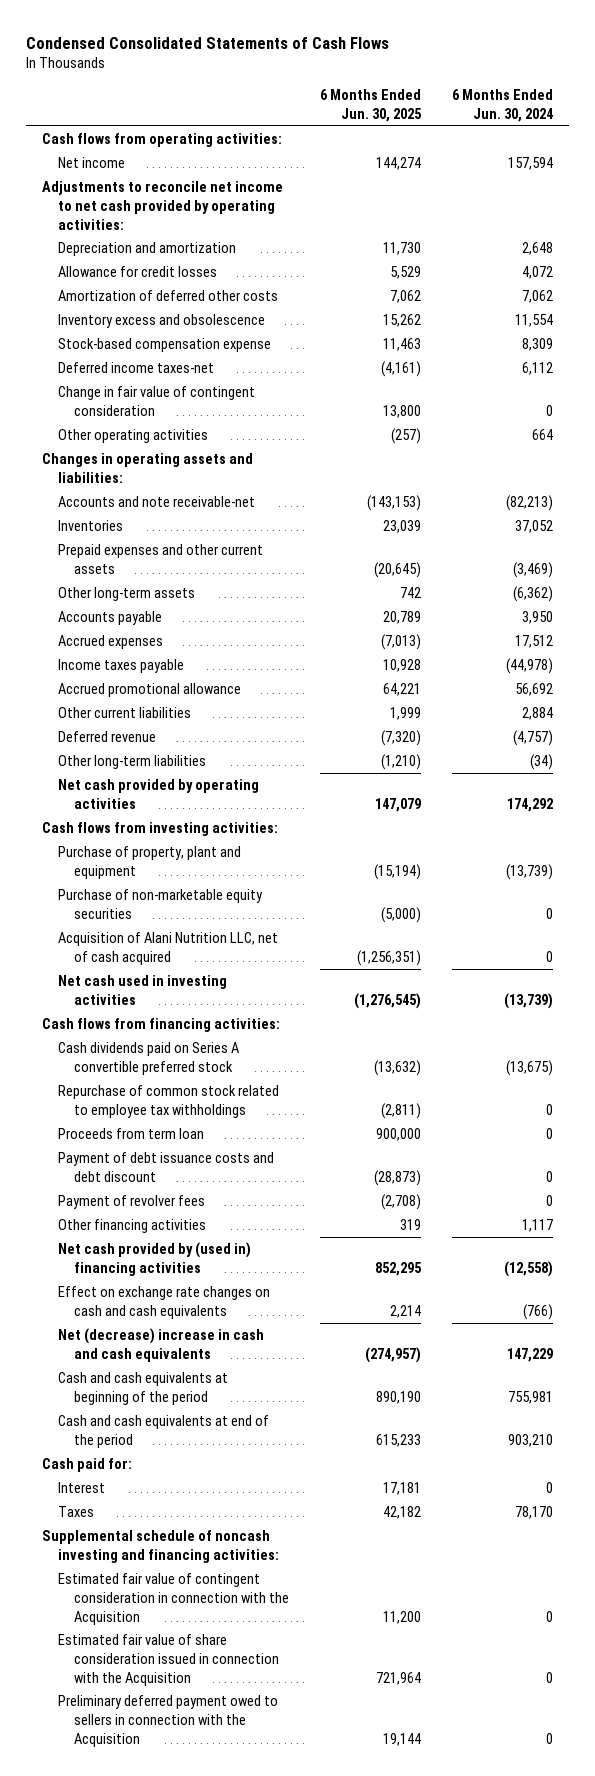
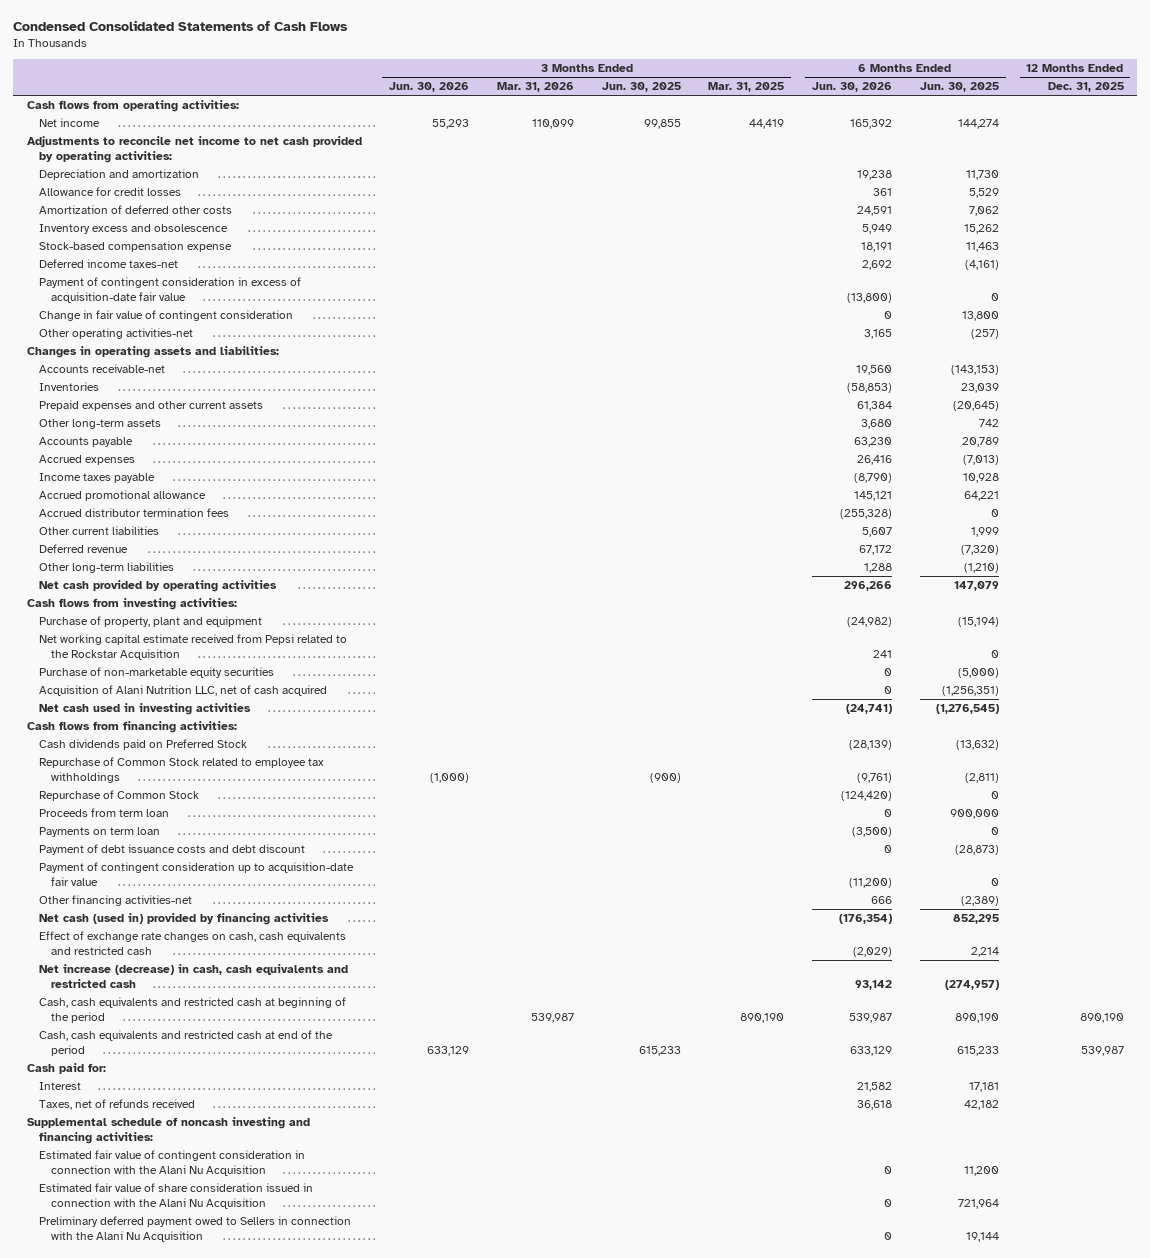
- | 6 Months Ended Jun. 30, 2025 | 6 Months Ended Jun. 30, 2024
+ | 3 Months Ended Jun. 30, 2026 | 3 Months Ended Mar. 31, 2026 | 3 Months Ended Jun. 30, 2025 | 3 Months Ended Mar. 31, 2025 | 6 Months Ended Jun. 30, 2026 | 6 Months Ended Jun. 30, 2025 | 12 Months Ended Dec. 31, 2025
+ Payment of contingent consideration in excess of acquisition-date fair value | | | | | (13,800) | 0 |
- Other operating activities | (257) | 664
+ Other operating activities-net | | | | | 3,165 | (257) |
- Accounts and note receivable-net | (143,153) | (82,213)
+ Accounts receivable-net | | | | | 19,560 | (143,153) |
+ Accrued distributor termination fees | | | | | (255,328) | 0 |
+ Net working capital estimate received from Pepsi related to the Rockstar Acquisition | | | | | 241 | 0 |
- Cash dividends paid on Series A convertible preferred stock | (13,632) | (13,675)
- Repurchase of common stock related to employee tax withholdings | (2,811) | 0
+ Cash dividends paid on Preferred Stock | | | | | (28,139) | (13,632) |
+ Repurchase of Common Stock related to employee tax withholdings | (1,000) | | (900) | | (9,761) | (2,811) |
+ Repurchase of Common Stock | | | | | (124,420) | 0 |
+ Payments on term loan | | | | | (3,500) | 0 |
- Payment of revolver fees | (2,708) | 0
- Other financing activities | 319 | 1,117
- Net cash provided by (used in) financing activities | 852,295 | (12,558)
- Effect on exchange rate changes on cash and cash equivalents | 2,214 | (766)
- Net (decrease) increase in cash and cash equivalents | (274,957) | 147,229
- Cash and cash equivalents at beginning of the period | 890,190 | 755,981
- Cash and cash equivalents at end of the period | 615,233 | 903,210
+ Payment of contingent consideration up to acquisition-date fair value | | | | | (11,200) | 0 |
+ Other financing activities-net | | | | | 666 | (2,389) |
+ Net cash (used in) provided by financing activities | | | | | (176,354) | 852,295 |
+ Effect of exchange rate changes on cash, cash equivalents and restricted cash | | | | | (2,029) | 2,214 |
+ Net increase (decrease) in cash, cash equivalents and restricted cash | | | | | 93,142 | (274,957) |
+ Cash, cash equivalents and restricted cash at beginning of the period | | 539,987 | | 890,190 | 539,987 | 890,190 | 890,190
+ Cash, cash equivalents and restricted cash at end of the period | 633,129 | | 615,233 | | 633,129 | 615,233 | 539,987
- Taxes | 42,182 | 78,170
+ Taxes, net of refunds received | | | | | 36,618 | 42,182 |
- Estimated fair value of contingent consideration in connection with the Acquisition | 11,200 | 0
- Estimated fair value of share consideration issued in connection with the Acquisition | 721,964 | 0
- Preliminary deferred payment owed to sellers in connection with the Acquisition | 19,144 | 0
+ Estimated fair value of contingent consideration in connection with the Alani Nu Acquisition | | | | | 0 | 11,200 |
+ Estimated fair value of share consideration issued in connection with the Alani Nu Acquisition | | | | | 0 | 721,964 |
+ Preliminary deferred payment owed to Sellers in connection with the Alani Nu Acquisition | | | | | 0 | 19,144 |

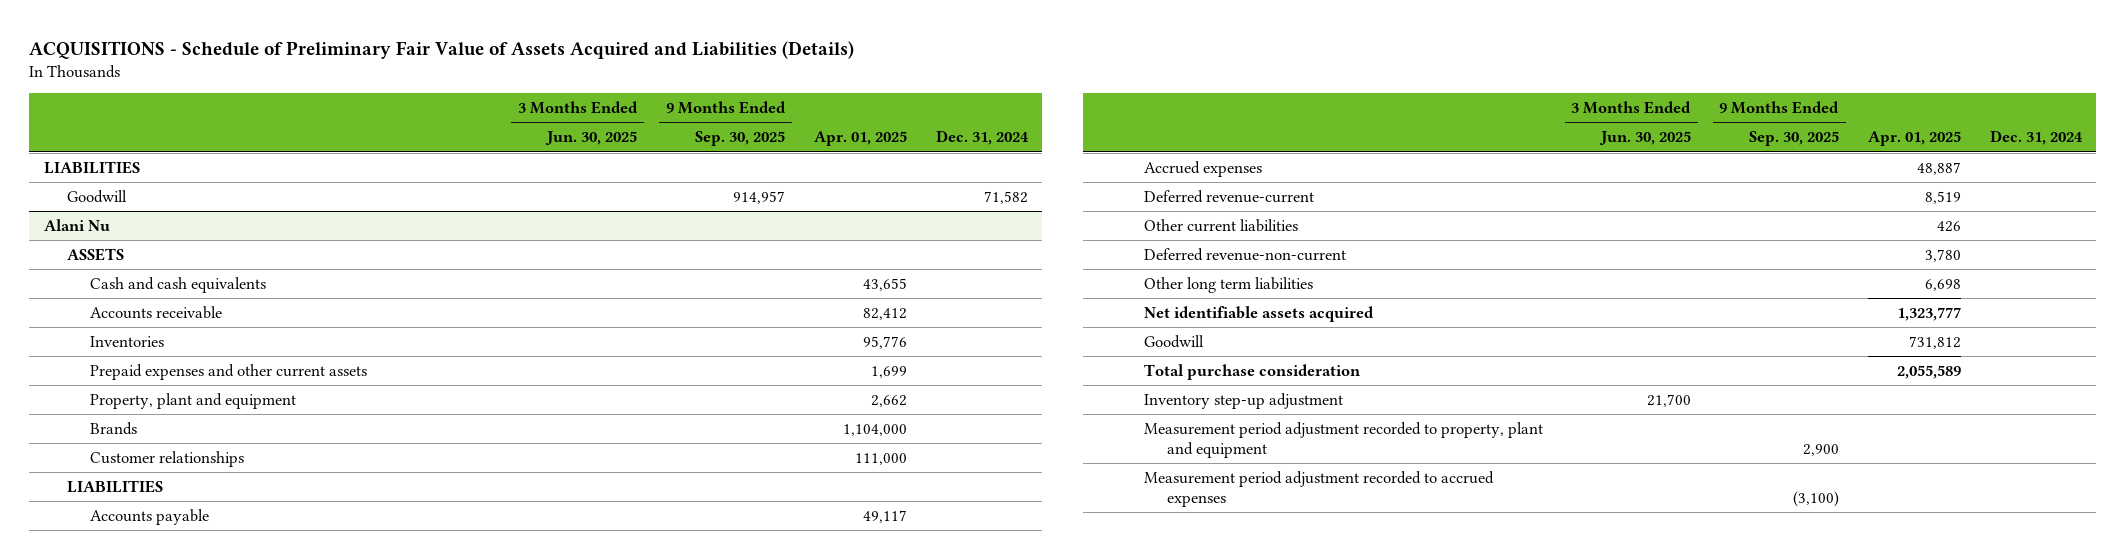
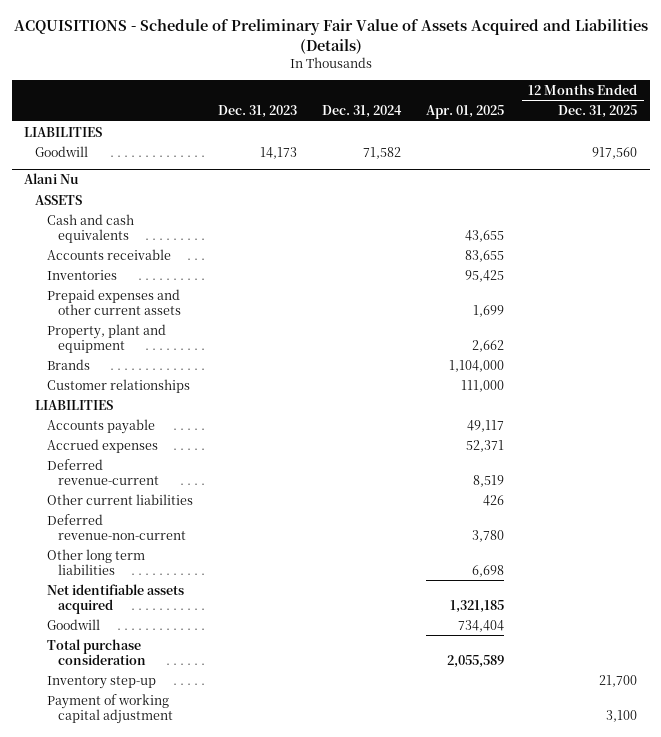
- | 3 Months Ended Jun. 30, 2025 | 9 Months Ended Sep. 30, 2025 | Apr. 01, 2025 | Dec. 31, 2024
+ | Dec. 31, 2023 | Dec. 31, 2024 | Apr. 01, 2025 | 12 Months Ended Dec. 31, 2025
@ Alani Nu
- Accounts receivable | | | 82,412 |
- Inventories | | | 95,776 |
+ Accounts receivable | | | 83,655 |
+ Inventories | | | 95,425 |
- Accrued expenses | | | 48,887 |
+ Accrued expenses | | | 52,371 |
- Net identifiable assets acquired | | | 1,323,777 |
- Goodwill | | | 731,812 |
+ Net identifiable assets acquired | | | 1,321,185 |
+ Goodwill | | | 734,404 |
- Inventory step-up adjustment | 21,700 | | |
- Measurement period adjustment recorded to property, plant and equipment | | 2,900 | |
- Measurement period adjustment recorded to accrued expenses | | (3,100) | |
+ Inventory step-up | | | | 21,700
+ Payment of working capital adjustment | | | | 3,100

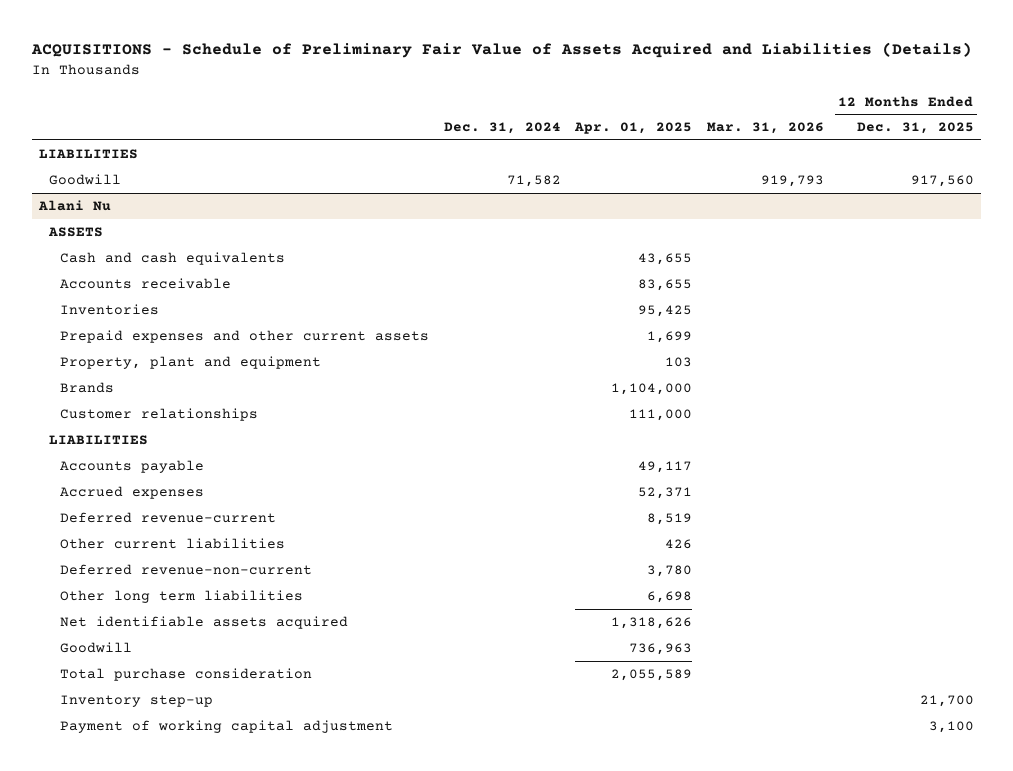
- | Dec. 31, 2023 | Dec. 31, 2024 | Apr. 01, 2025 | 12 Months Ended Dec. 31, 2025
+ | Dec. 31, 2024 | Apr. 01, 2025 | Mar. 31, 2026 | 12 Months Ended Dec. 31, 2025
@ Alani Nu
- Property, plant and equipment | | | 2,662 |
+ Property, plant and equipment | | 103 | |
- Net identifiable assets acquired | | | 1,321,185 |
- Goodwill | | | 734,404 |
+ Net identifiable assets acquired | | 1,318,626 | |
+ Goodwill | | 736,963 | |

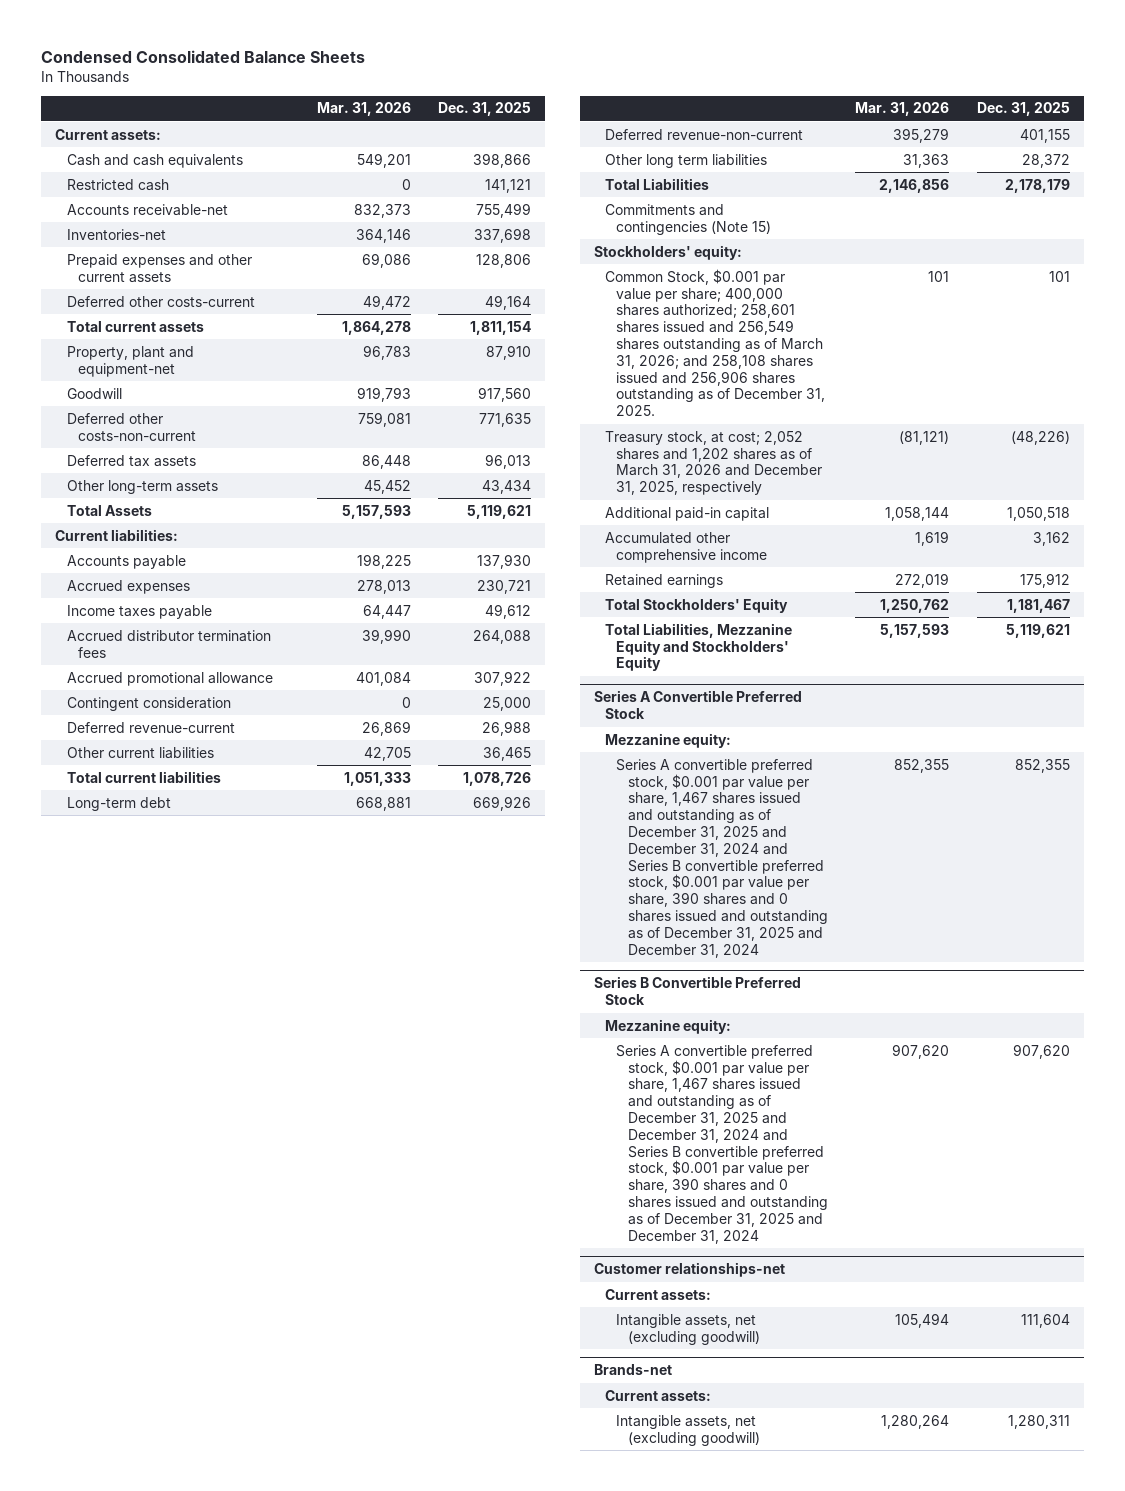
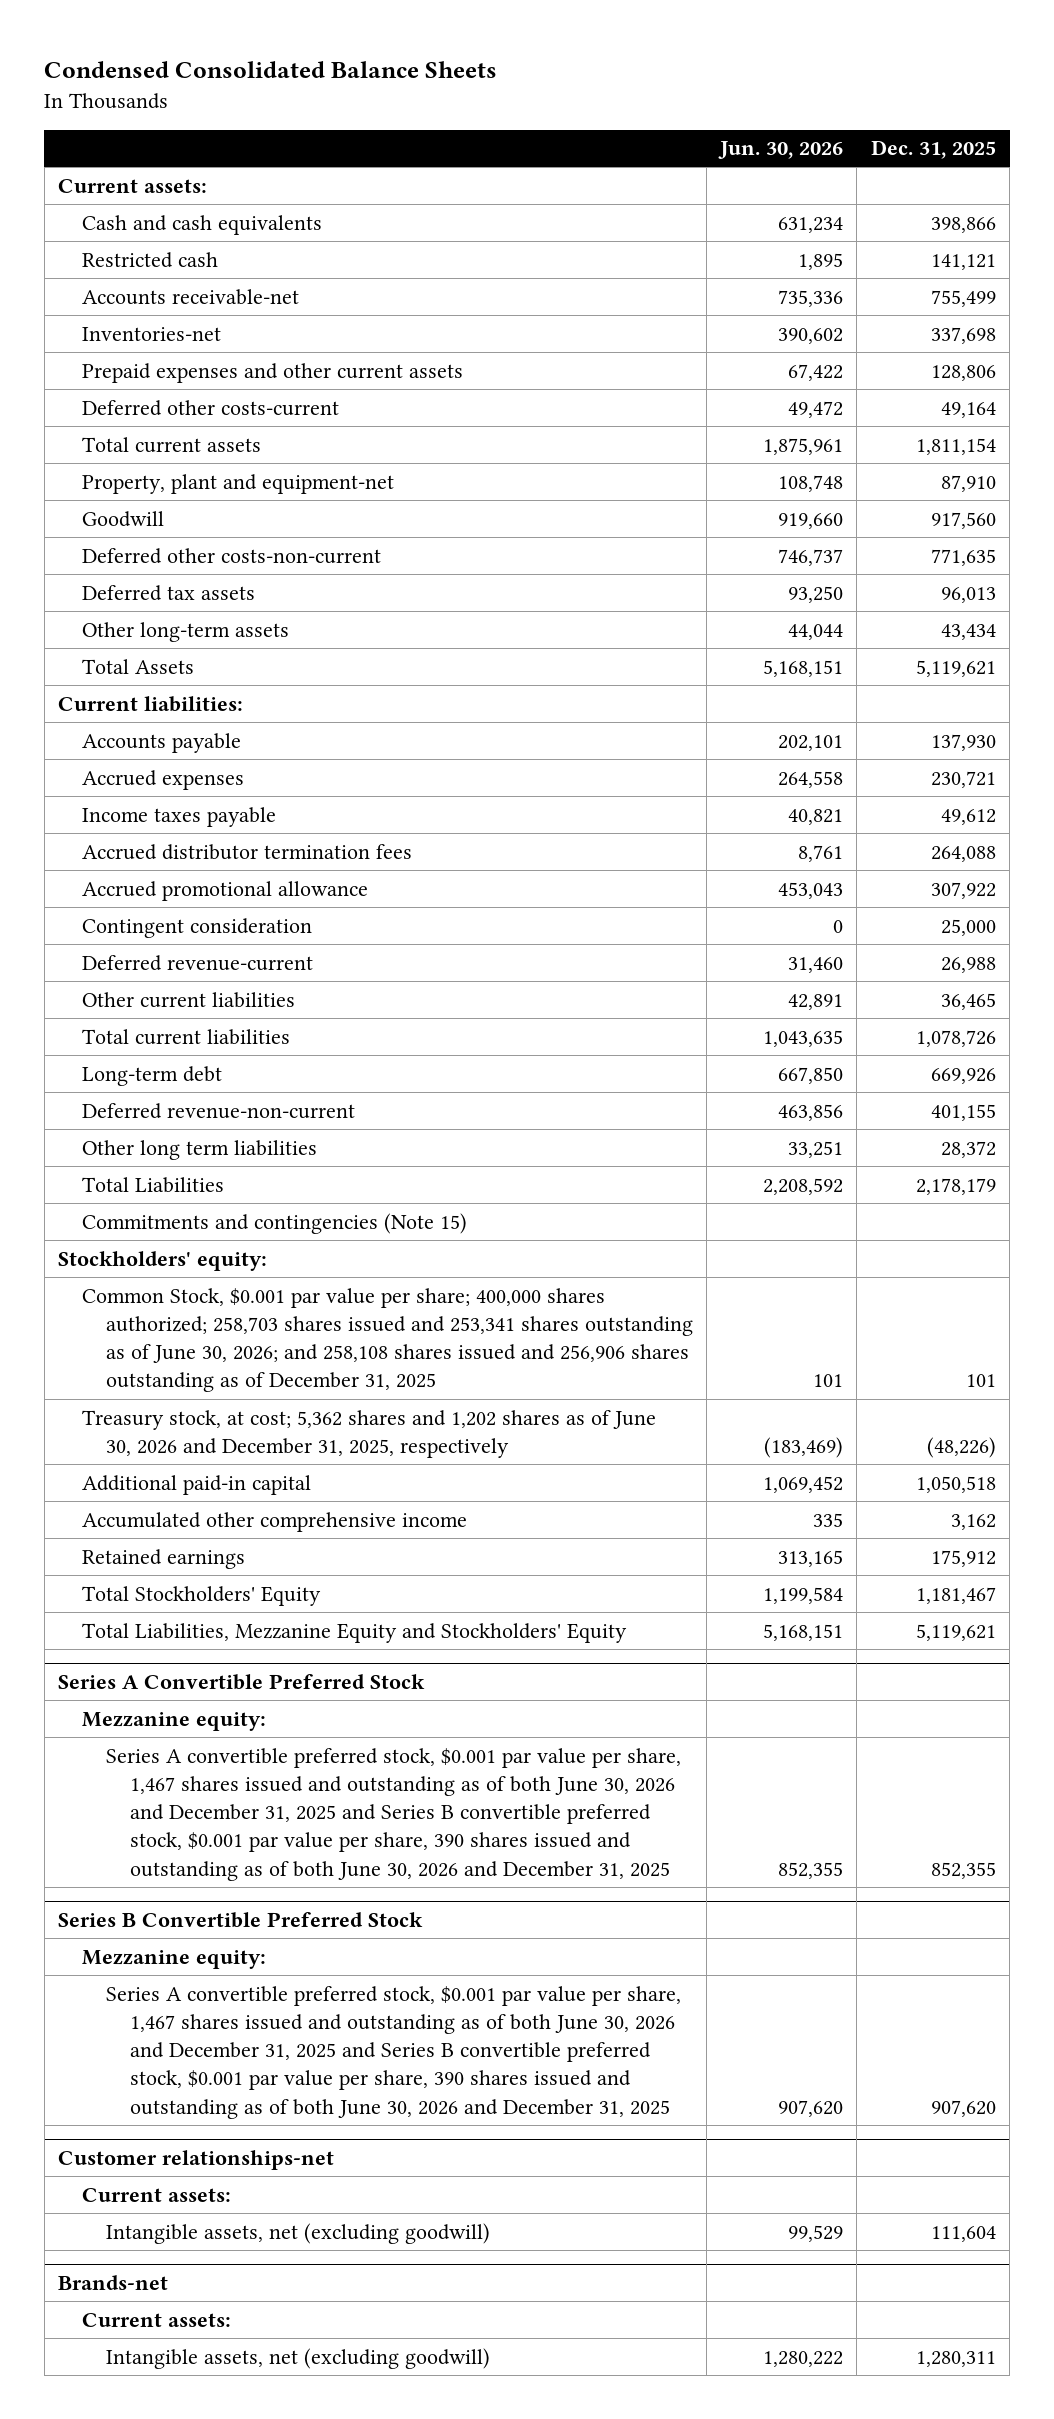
- | Mar. 31, 2026 | Dec. 31, 2025
+ | Jun. 30, 2026 | Dec. 31, 2025
- Common Stock, $0.001 par value per share; 400,000 shares authorized; 258,601 shares issued and 256,549 shares outstanding as of March 31, 2026; and 258,108 shares issued and 256,906 shares outstanding as of December 31, 2025. | 101 | 101
- Treasury stock, at cost; 2,052 shares and 1,202 shares as of March 31, 2026 and December 31, 2025, respectively | (81,121) | (48,226)
+ Common Stock, $0.001 par value per share; 400,000 shares authorized; 258,703 shares issued and 253,341 shares outstanding as of June 30, 2026; and 258,108 shares issued and 256,906 shares outstanding as of December 31, 2025 | 101 | 101
+ Treasury stock, at cost; 5,362 shares and 1,202 shares as of June 30, 2026 and December 31, 2025, respectively | (183,469) | (48,226)
@ Series A Convertible Preferred Stock
- Series A convertible preferred stock, $0.001 par value per share, 1,467 shares issued and outstanding as of December 31, 2025 and December 31, 2024 and Series B convertible preferred stock, $0.001 par value per share, 390 shares and 0 shares issued and outstanding as of December 31, 2025 and December 31, 2024 | 852,355 | 852,355
+ Series A convertible preferred stock, $0.001 par value per share, 1,467 shares issued and outstanding as of both June 30, 2026 and December 31, 2025 and Series B convertible preferred stock, $0.001 par value per share, 390 shares issued and outstanding as of both June 30, 2026 and December 31, 2025 | 852,355 | 852,355
@ Series B Convertible Preferred Stock
- Series A convertible preferred stock, $0.001 par value per share, 1,467 shares issued and outstanding as of December 31, 2025 and December 31, 2024 and Series B convertible preferred stock, $0.001 par value per share, 390 shares and 0 shares issued and outstanding as of December 31, 2025 and December 31, 2024 | 907,620 | 907,620
+ Series A convertible preferred stock, $0.001 par value per share, 1,467 shares issued and outstanding as of both June 30, 2026 and December 31, 2025 and Series B convertible preferred stock, $0.001 par value per share, 390 shares issued and outstanding as of both June 30, 2026 and December 31, 2025 | 907,620 | 907,620

